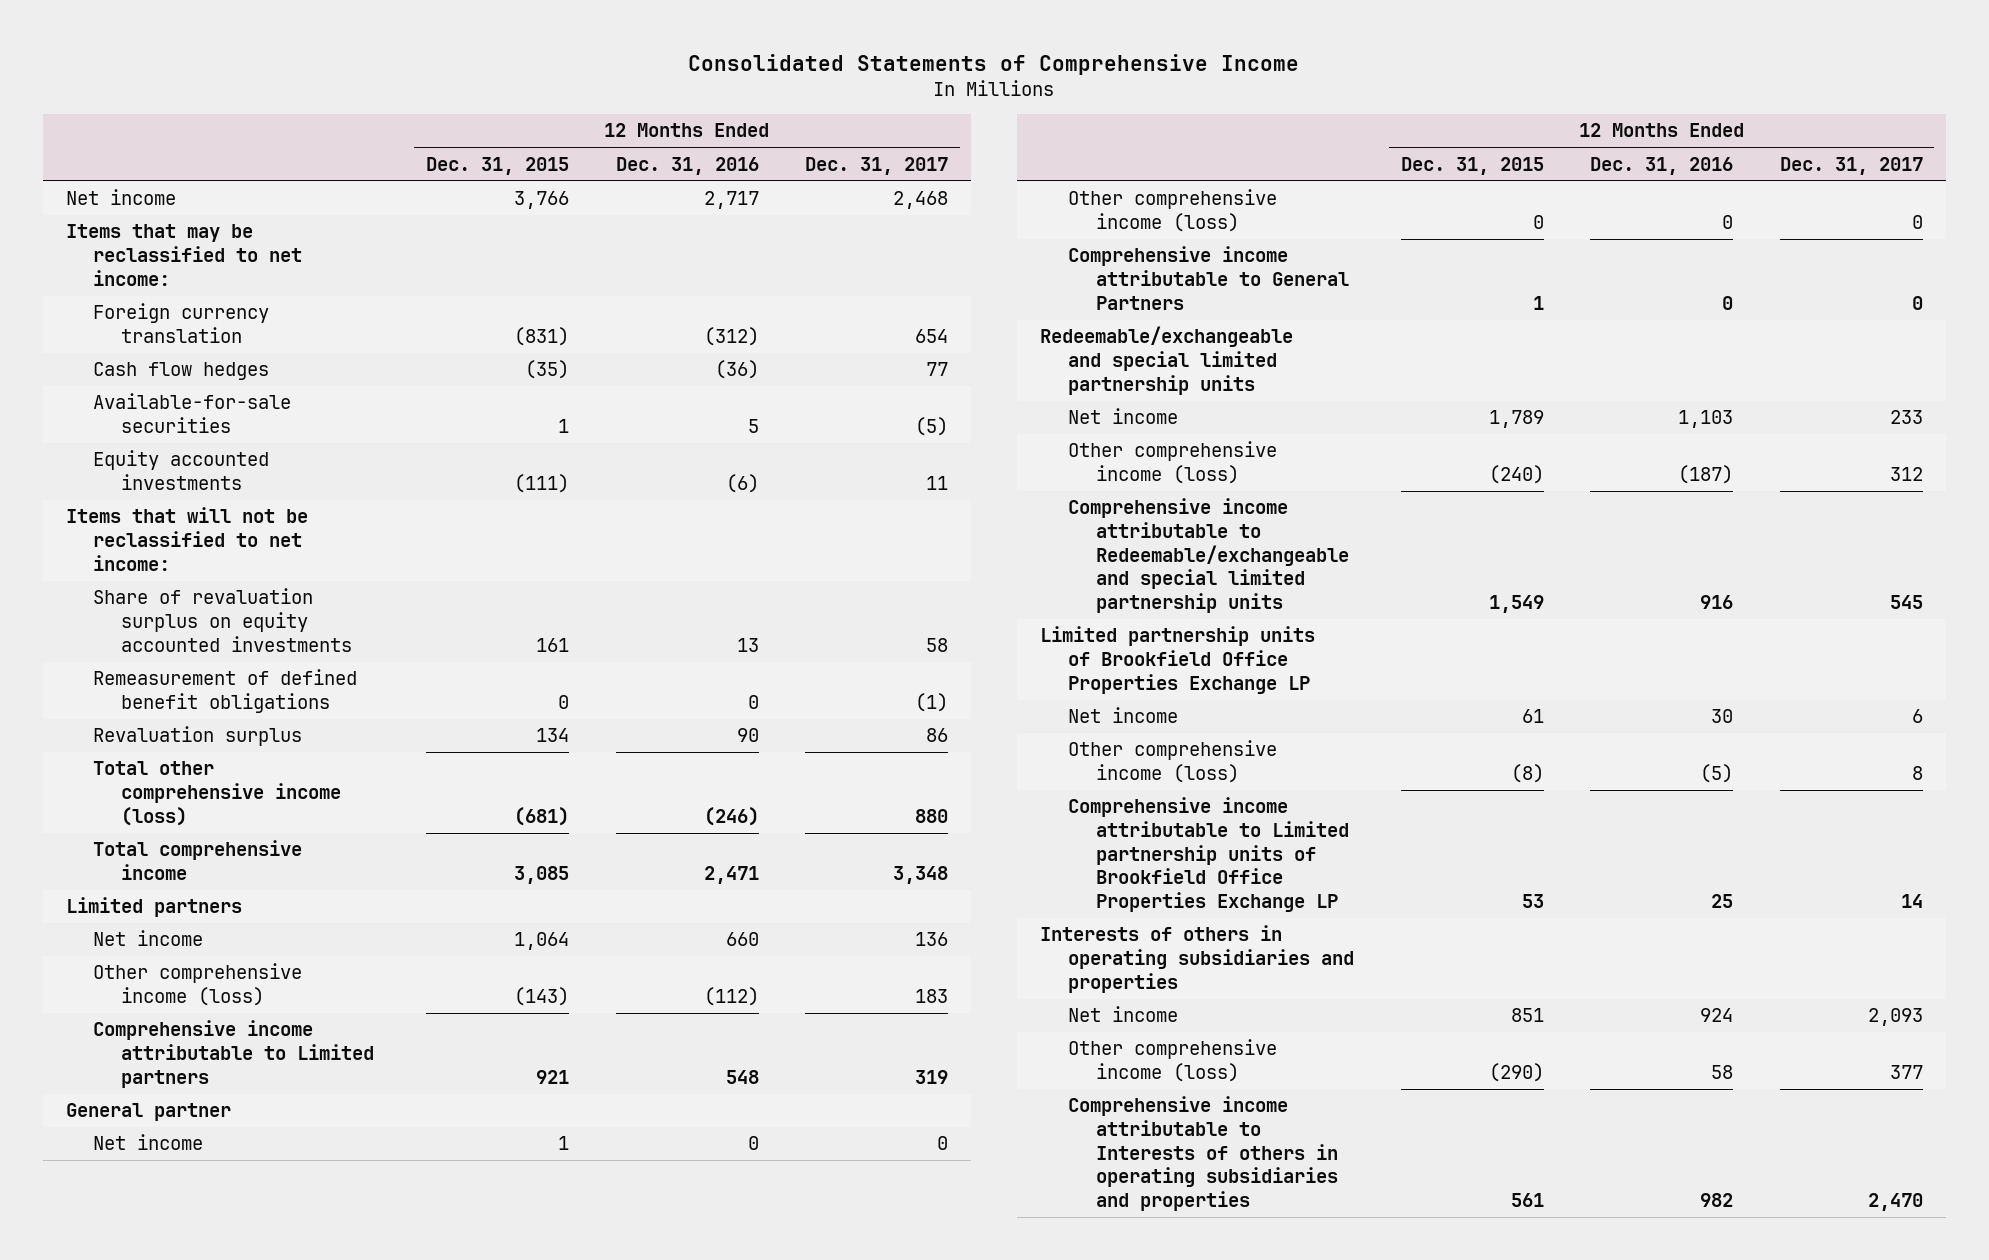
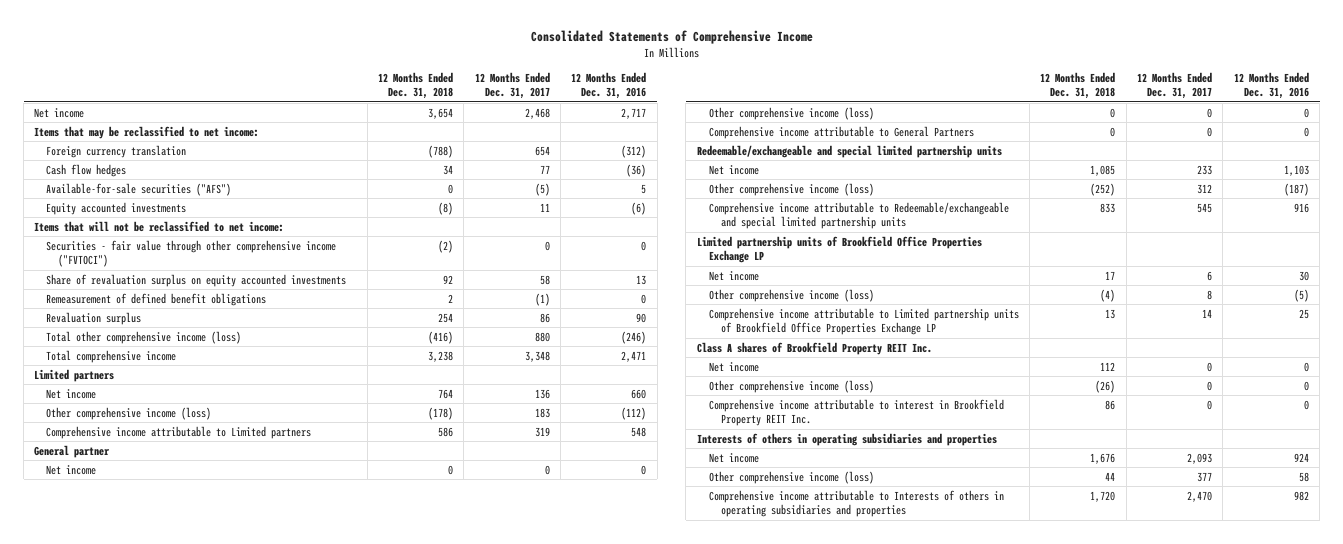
- | 12 Months Ended Dec. 31, 2015 | 12 Months Ended Dec. 31, 2016 | 12 Months Ended Dec. 31, 2017
+ | 12 Months Ended Dec. 31, 2018 | 12 Months Ended Dec. 31, 2017 | 12 Months Ended Dec. 31, 2016
- Available-for-sale securities | 1 | 5 | (5)
+ Available-for-sale securities ("AFS") | 0 | (5) | 5
+ Securities - fair value through other comprehensive income ("FVTOCI") | (2) | 0 | 0
+ Class A shares of Brookfield Property REIT Inc.
+ Net income | 112 | 0 | 0
+ Other comprehensive income (loss) | (26) | 0 | 0
+ Comprehensive income attributable to interest in Brookfield Property REIT Inc. | 86 | 0 | 0

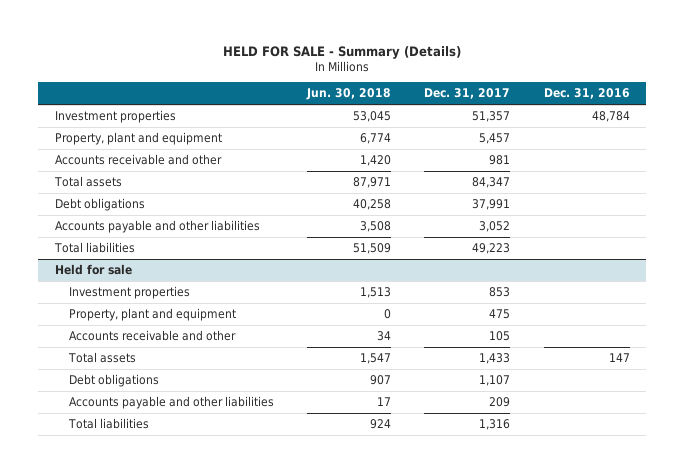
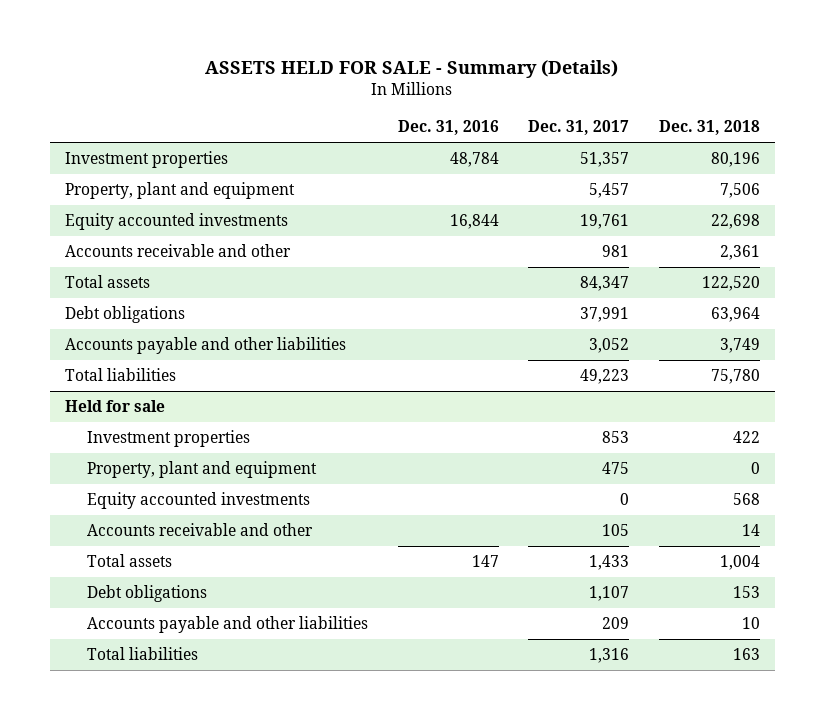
- HELD FOR SALE - Summary (Details)
+ ASSETS HELD FOR SALE - Summary (Details)
- | Jun. 30, 2018 | Dec. 31, 2017 | Dec. 31, 2016
+ | Dec. 31, 2016 | Dec. 31, 2017 | Dec. 31, 2018
+ Equity accounted investments | 16,844 | 19,761 | 22,698
@ Held for sale
+ Equity accounted investments | | 0 | 568

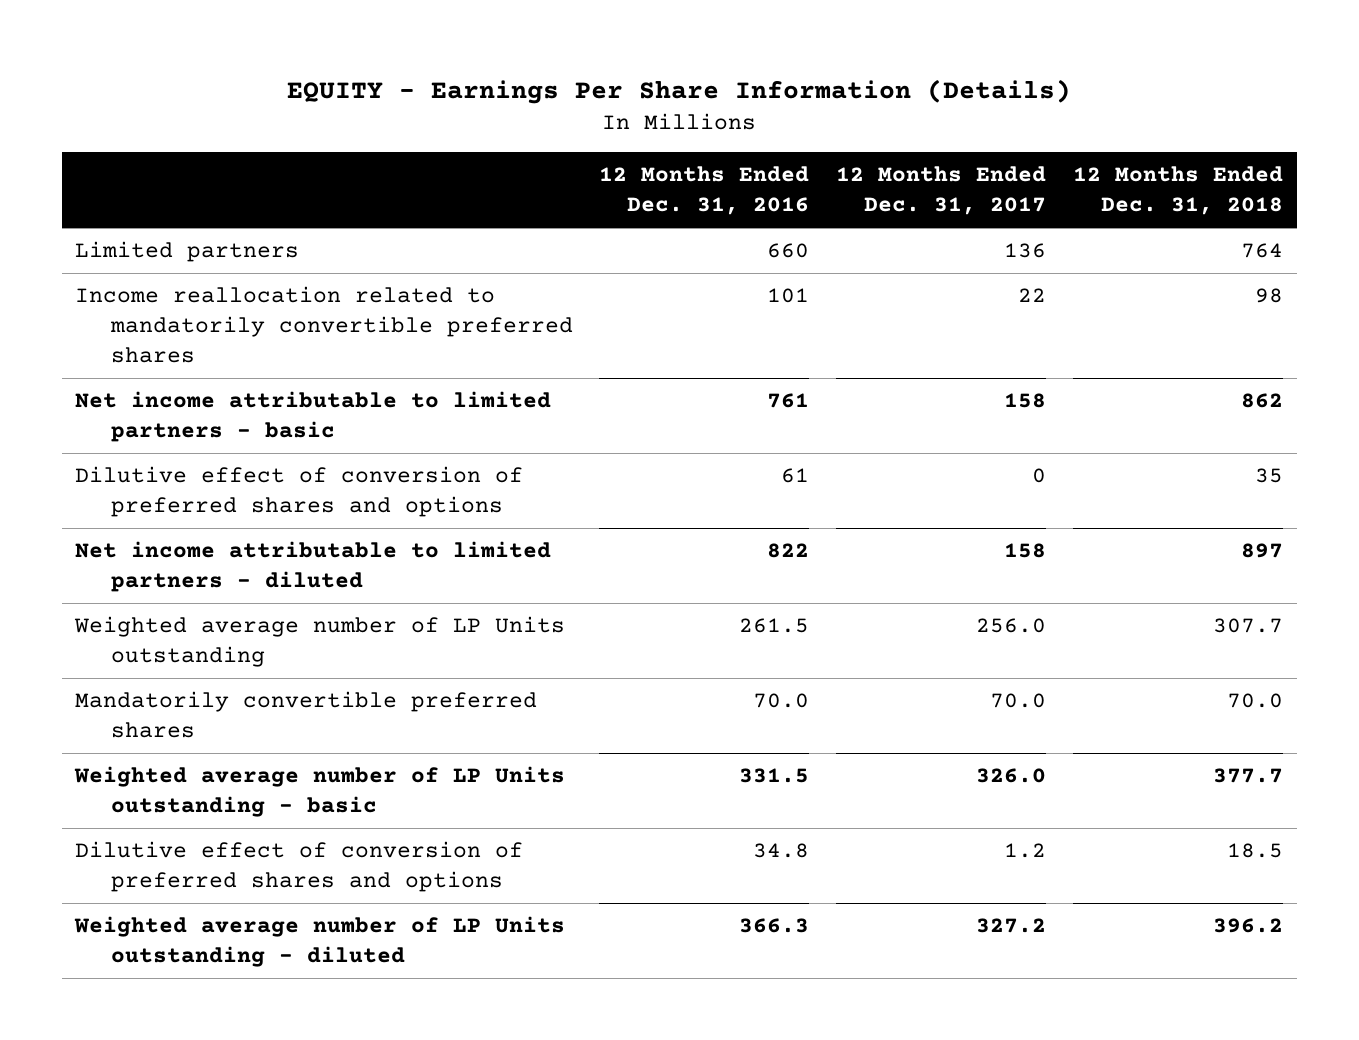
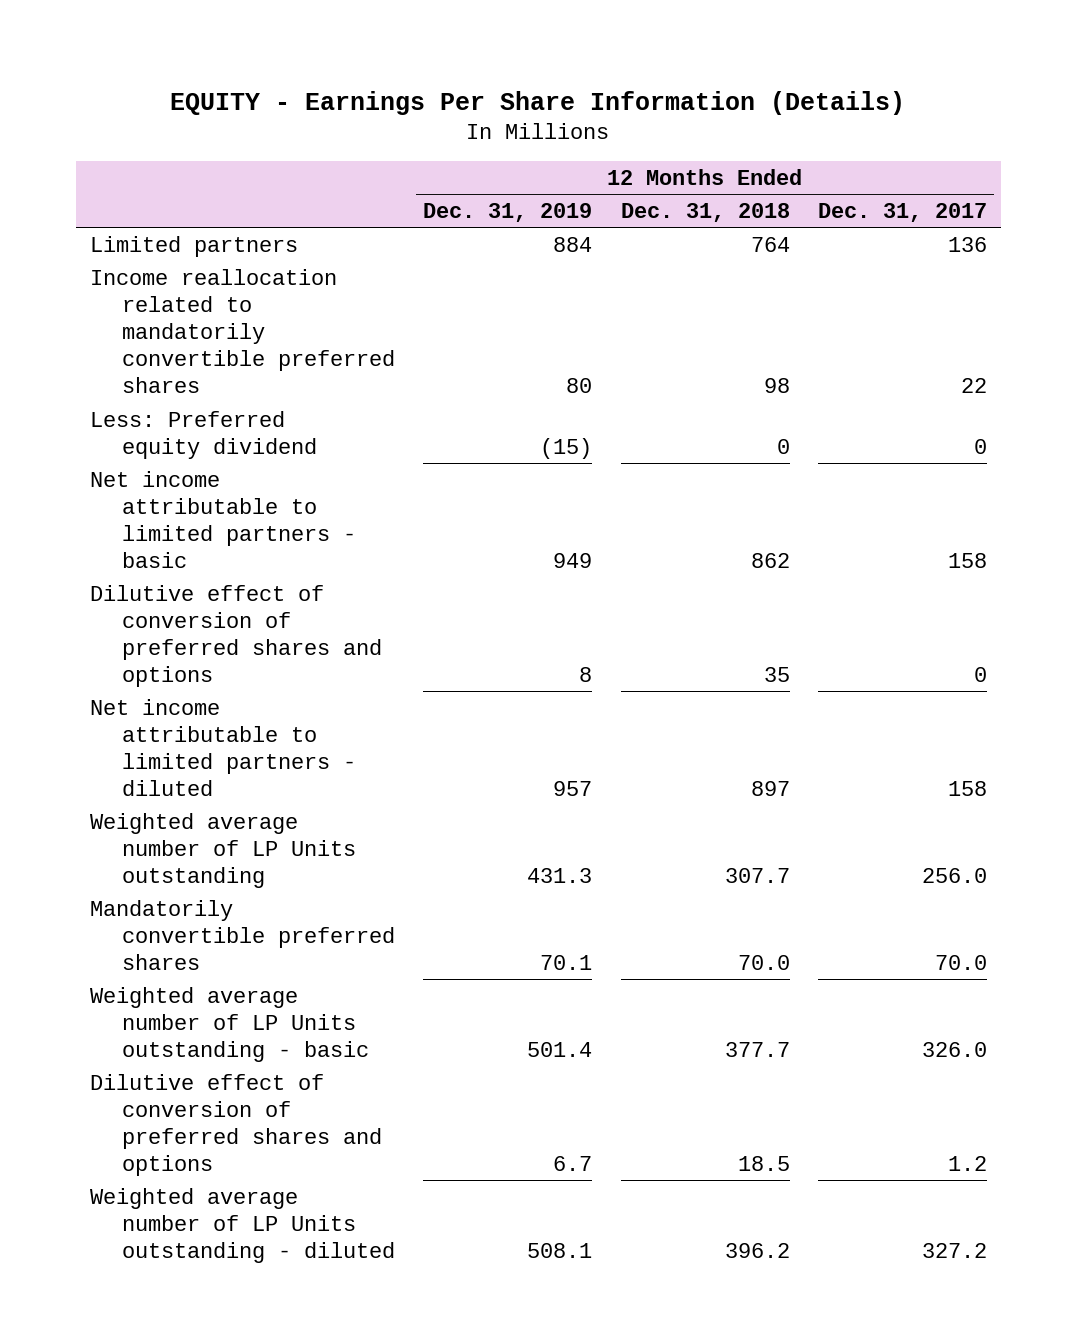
- | 12 Months Ended Dec. 31, 2016 | 12 Months Ended Dec. 31, 2017 | 12 Months Ended Dec. 31, 2018
+ | 12 Months Ended Dec. 31, 2019 | 12 Months Ended Dec. 31, 2018 | 12 Months Ended Dec. 31, 2017
+ Less: Preferred equity dividend | (15) | 0 | 0

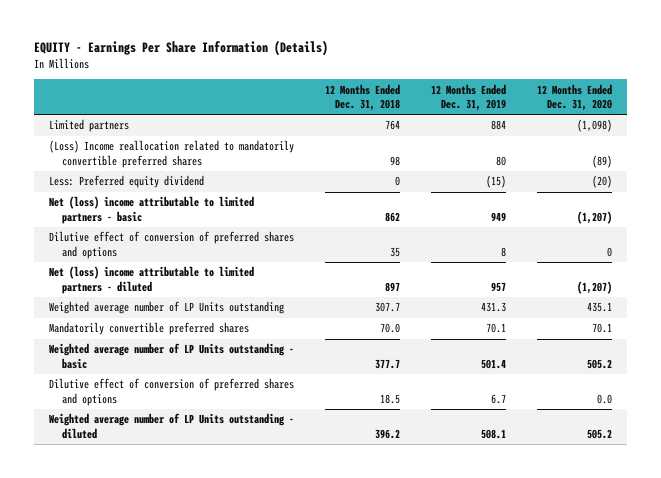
- | 12 Months Ended Dec. 31, 2019 | 12 Months Ended Dec. 31, 2018 | 12 Months Ended Dec. 31, 2017
+ | 12 Months Ended Dec. 31, 2018 | 12 Months Ended Dec. 31, 2019 | 12 Months Ended Dec. 31, 2020
- Income reallocation related to mandatorily convertible preferred shares | 80 | 98 | 22
+ (Loss) Income reallocation related to mandatorily convertible preferred shares | 98 | 80 | (89)
- Net income attributable to limited partners - basic | 949 | 862 | 158
+ Net (loss) income attributable to limited partners - basic | 862 | 949 | (1,207)
- Net income attributable to limited partners - diluted | 957 | 897 | 158
+ Net (loss) income attributable to limited partners - diluted | 897 | 957 | (1,207)

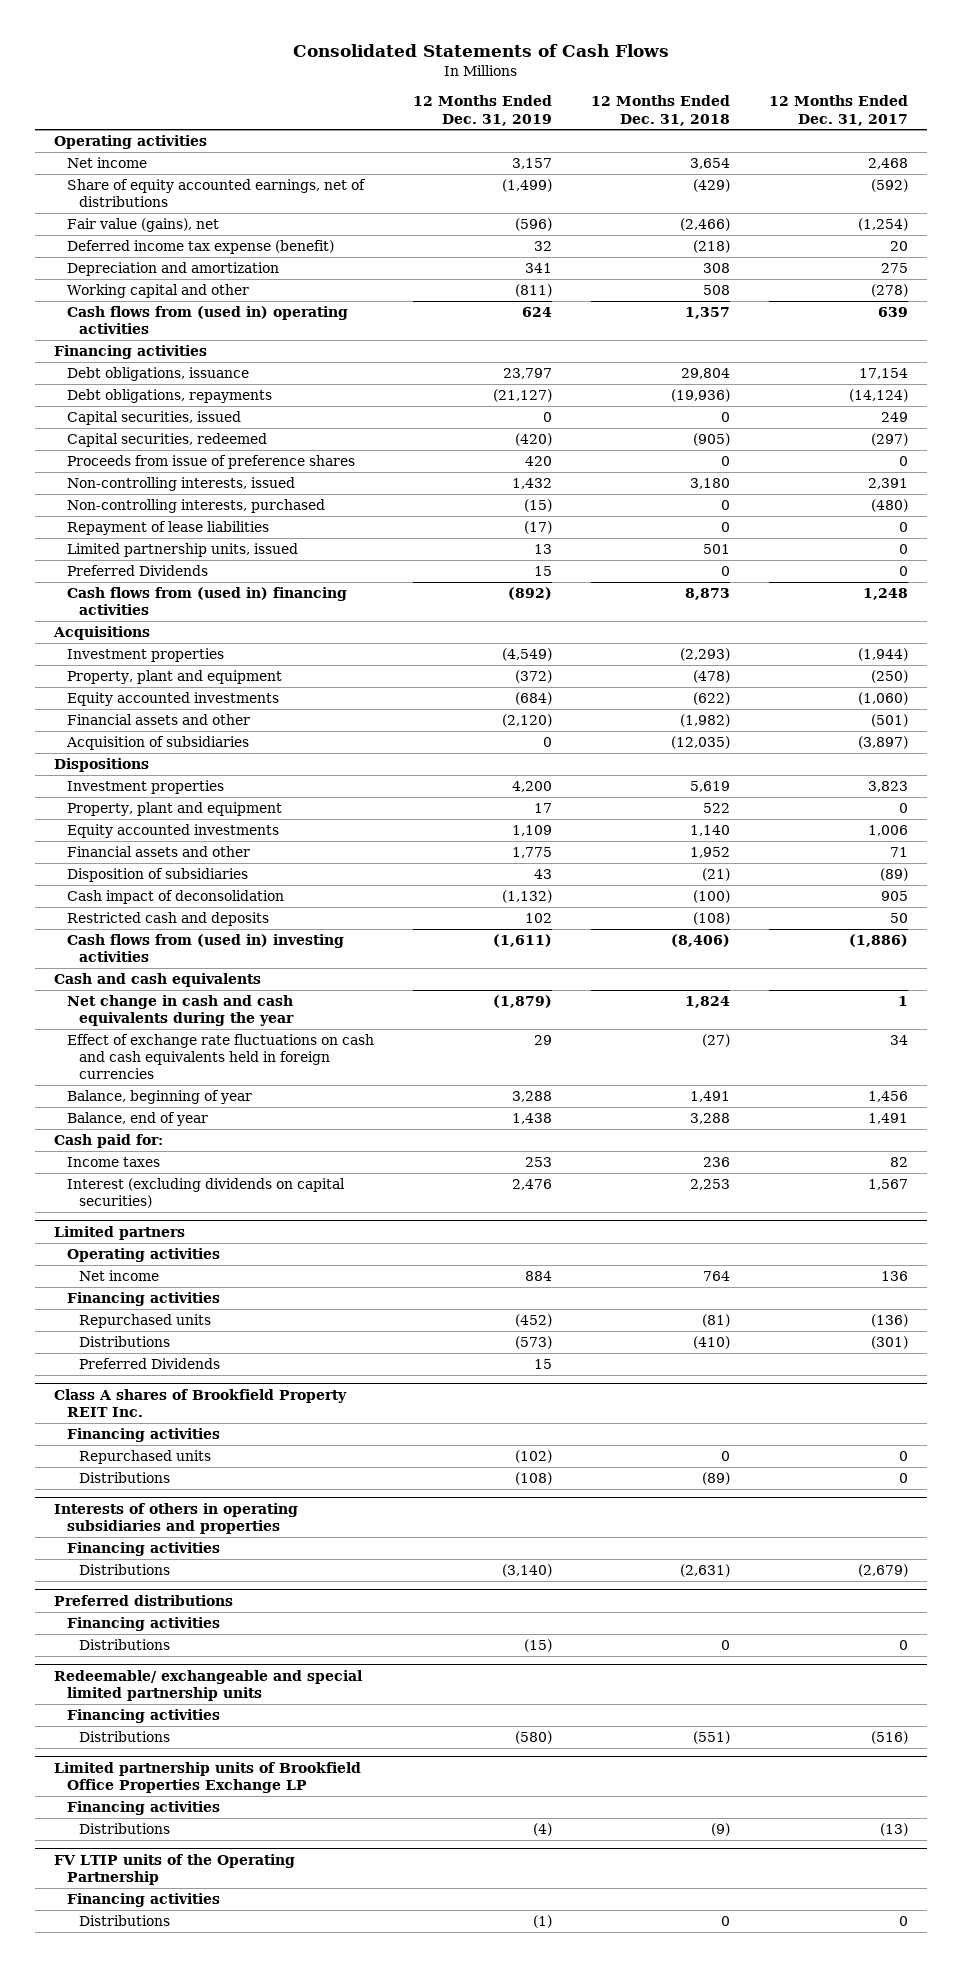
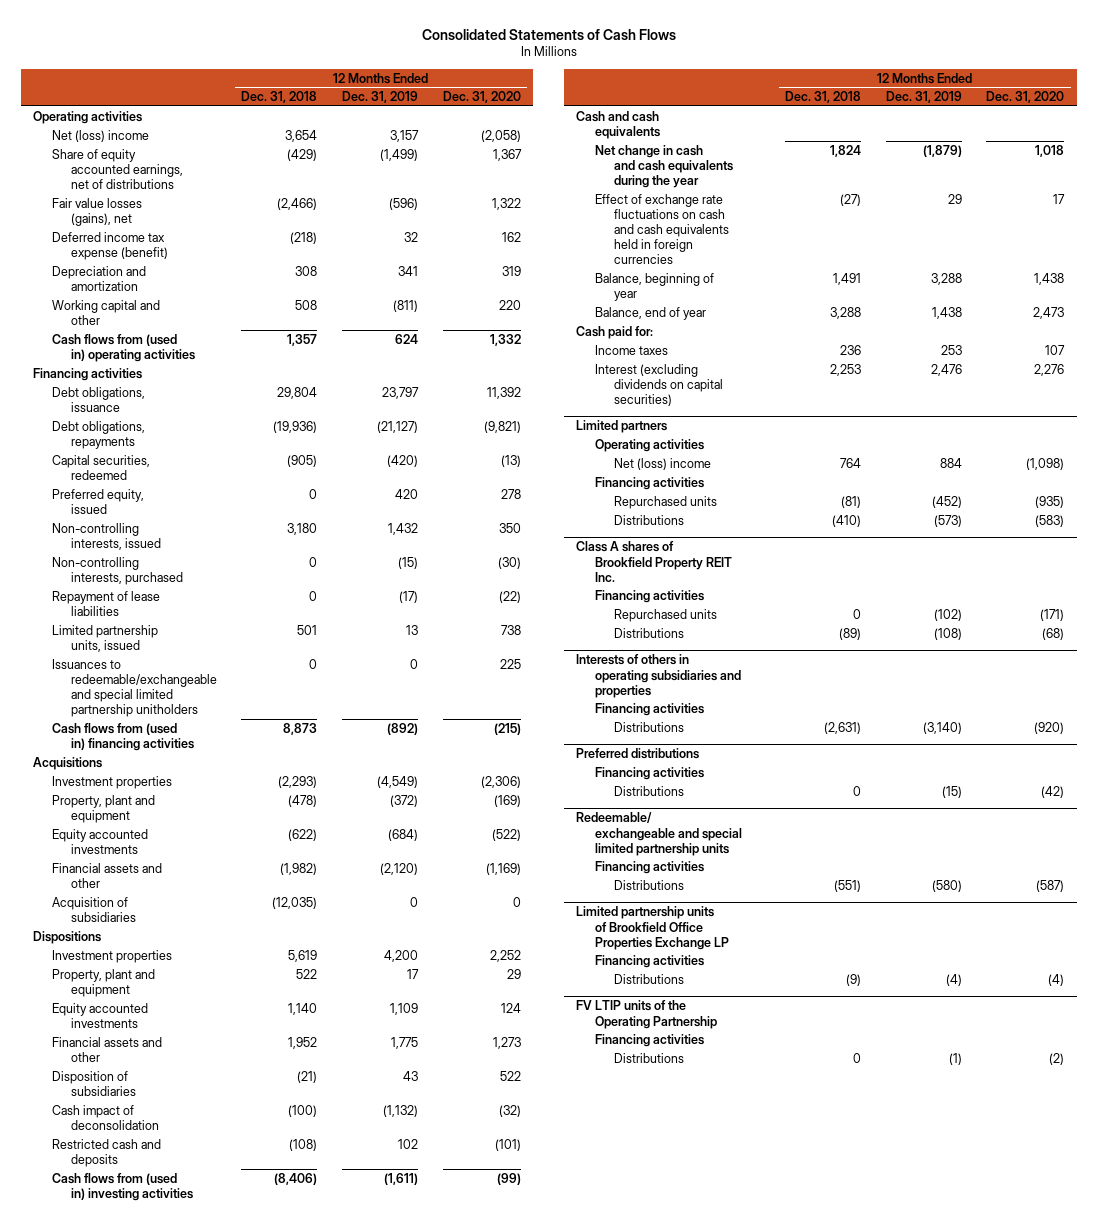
- | 12 Months Ended Dec. 31, 2019 | 12 Months Ended Dec. 31, 2018 | 12 Months Ended Dec. 31, 2017
+ | 12 Months Ended Dec. 31, 2018 | 12 Months Ended Dec. 31, 2019 | 12 Months Ended Dec. 31, 2020
- Net income | 3,157 | 3,654 | 2,468
+ Net (loss) income | 3,654 | 3,157 | (2,058)
- Fair value (gains), net | (596) | (2,466) | (1,254)
+ Fair value losses (gains), net | (2,466) | (596) | 1,322
- Capital securities, issued | 0 | 0 | 249
- Proceeds from issue of preference shares | 420 | 0 | 0
+ Preferred equity, issued | 0 | 420 | 278
- Preferred Dividends | 15 | 0 | 0
+ Issuances to redeemable/exchangeable and special limited partnership unitholders | 0 | 0 | 225
@ Limited partners
- Net income | 884 | 764 | 136
+ Net (loss) income | 764 | 884 | (1,098)
- Preferred Dividends | 15 | |

